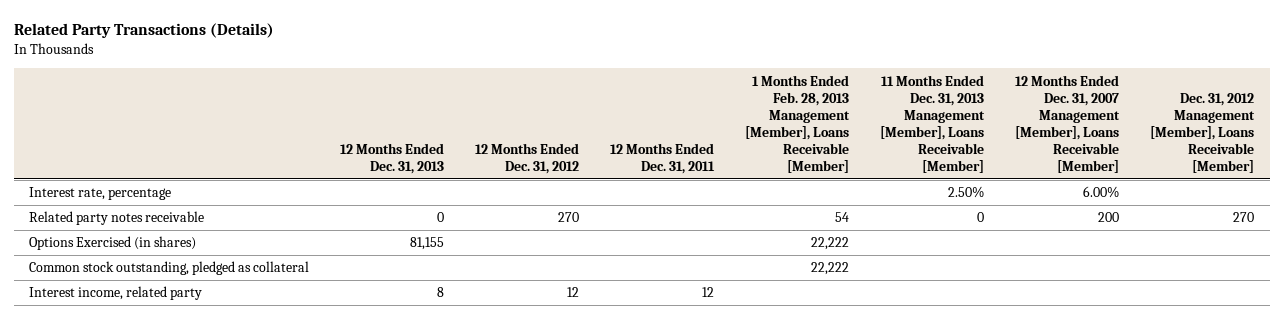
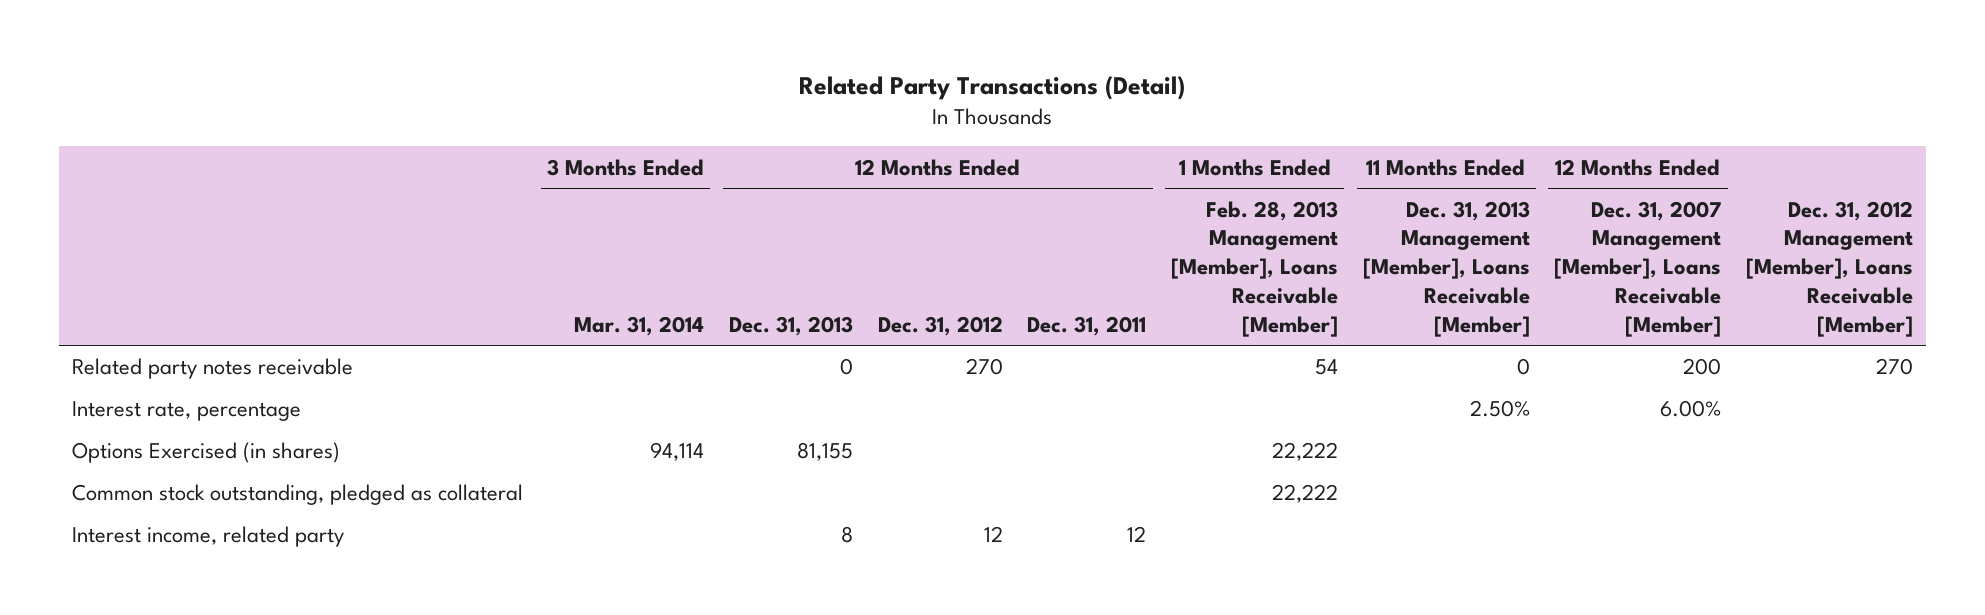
- Related Party Transactions (Details)
+ Related Party Transactions (Detail)
- | 12 Months Ended Dec. 31, 2013 | 12 Months Ended Dec. 31, 2012 | 12 Months Ended Dec. 31, 2011 | 1 Months Ended Feb. 28, 2013 Management [Member], Loans Receivable [Member] | 11 Months Ended Dec. 31, 2013 Management [Member], Loans Receivable [Member] | 12 Months Ended Dec. 31, 2007 Management [Member], Loans Receivable [Member] | Dec. 31, 2012 Management [Member], Loans Receivable [Member]
+ | 3 Months Ended Mar. 31, 2014 | 12 Months Ended Dec. 31, 2013 | 12 Months Ended Dec. 31, 2012 | 12 Months Ended Dec. 31, 2011 | 1 Months Ended Feb. 28, 2013 Management [Member], Loans Receivable [Member] | 11 Months Ended Dec. 31, 2013 Management [Member], Loans Receivable [Member] | 12 Months Ended Dec. 31, 2007 Management [Member], Loans Receivable [Member] | Dec. 31, 2012 Management [Member], Loans Receivable [Member]
moved down: Interest rate, percentage | | | | | | 2.50% | 6.00% |

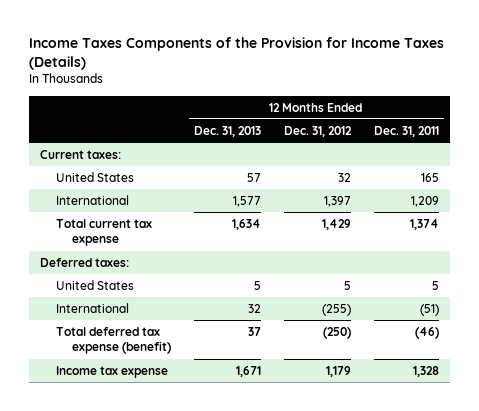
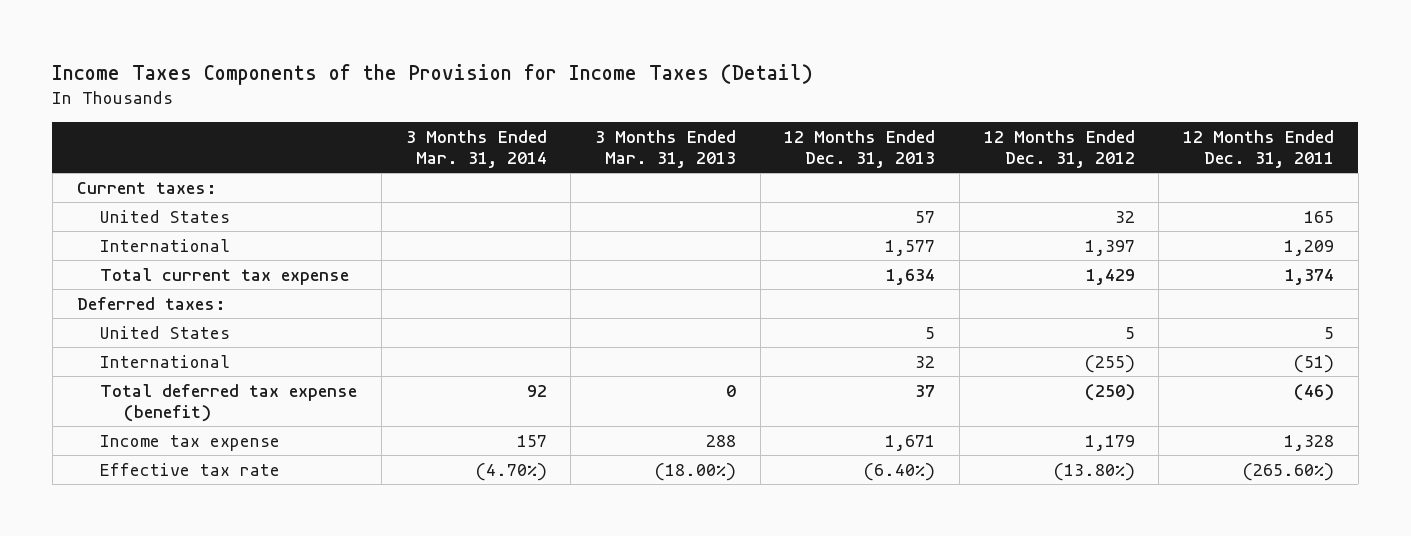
- Income Taxes Components of the Provision for Income Taxes (Details)
+ Income Taxes Components of the Provision for Income Taxes (Detail)
- | 12 Months Ended Dec. 31, 2013 | 12 Months Ended Dec. 31, 2012 | 12 Months Ended Dec. 31, 2011
+ | 3 Months Ended Mar. 31, 2014 | 3 Months Ended Mar. 31, 2013 | 12 Months Ended Dec. 31, 2013 | 12 Months Ended Dec. 31, 2012 | 12 Months Ended Dec. 31, 2011
+ Effective tax rate | (4.70%) | (18.00%) | (6.40%) | (13.80%) | (265.60%)

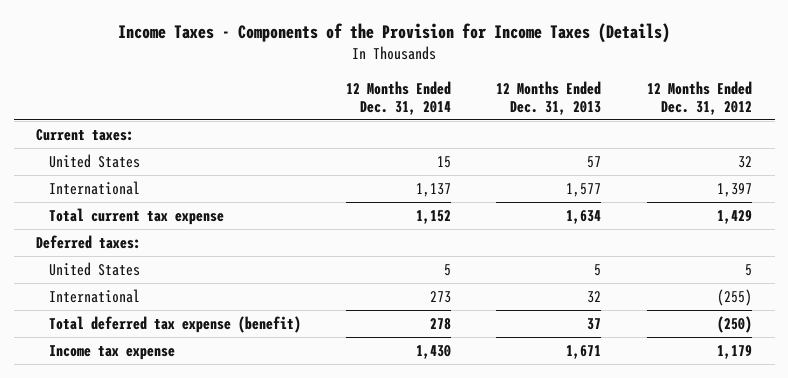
- Income Taxes Components of the Provision for Income Taxes (Detail)
+ Income Taxes - Components of the Provision for Income Taxes (Details)
- | 3 Months Ended Mar. 31, 2014 | 3 Months Ended Mar. 31, 2013 | 12 Months Ended Dec. 31, 2013 | 12 Months Ended Dec. 31, 2012 | 12 Months Ended Dec. 31, 2011
+ | 12 Months Ended Dec. 31, 2014 | 12 Months Ended Dec. 31, 2013 | 12 Months Ended Dec. 31, 2012
- Effective tax rate | (4.70%) | (18.00%) | (6.40%) | (13.80%) | (265.60%)

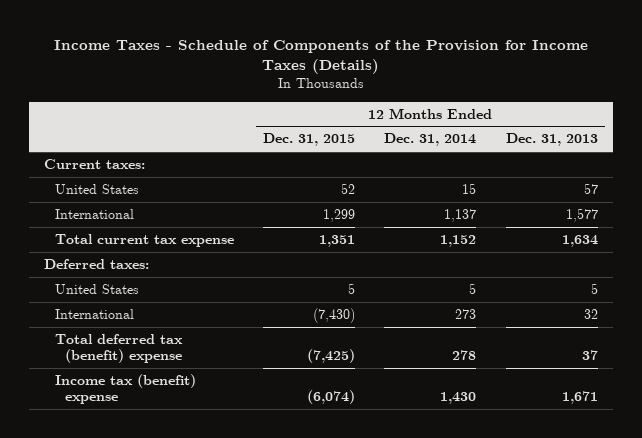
- Income Taxes - Components of the Provision for Income Taxes (Details)
+ Income Taxes - Schedule of Components of the Provision for Income Taxes (Details)
- | 12 Months Ended Dec. 31, 2014 | 12 Months Ended Dec. 31, 2013 | 12 Months Ended Dec. 31, 2012
+ | 12 Months Ended Dec. 31, 2015 | 12 Months Ended Dec. 31, 2014 | 12 Months Ended Dec. 31, 2013
- Total deferred tax expense (benefit) | 278 | 37 | (250)
- Income tax expense | 1,430 | 1,671 | 1,179
+ Total deferred tax (benefit) expense | (7,425) | 278 | 37
+ Income tax (benefit) expense | (6,074) | 1,430 | 1,671

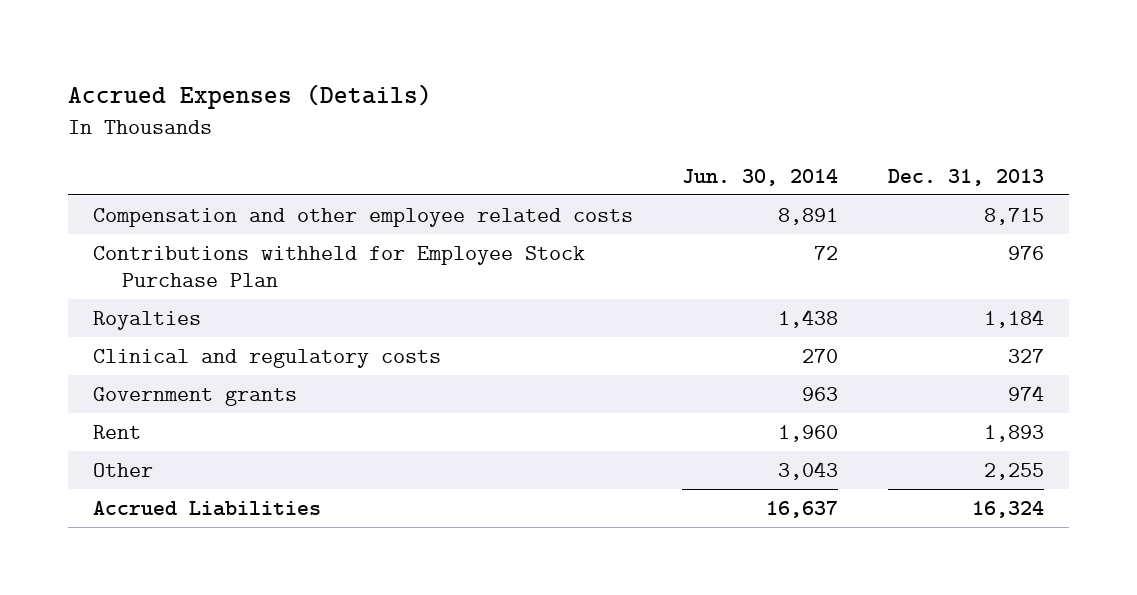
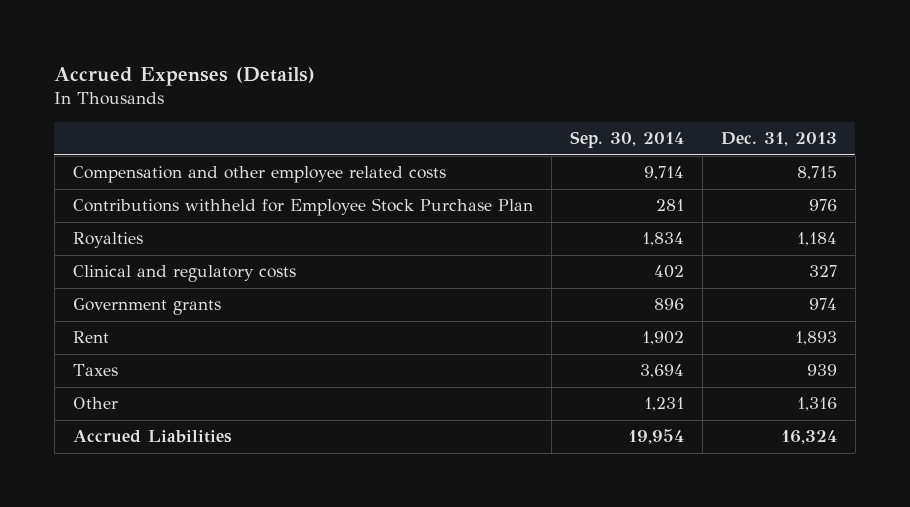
- | Jun. 30, 2014 | Dec. 31, 2013
+ | Sep. 30, 2014 | Dec. 31, 2013
- Other | 3,043 | 2,255
+ Taxes | 3,694 | 939
+ Other | 1,231 | 1,316

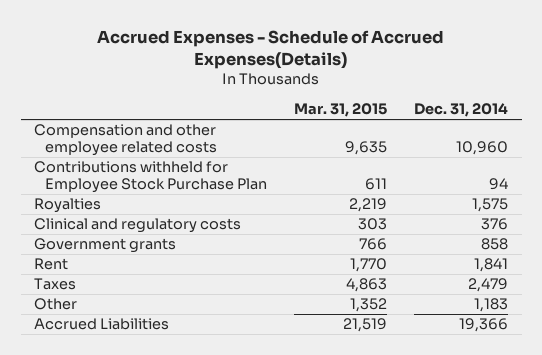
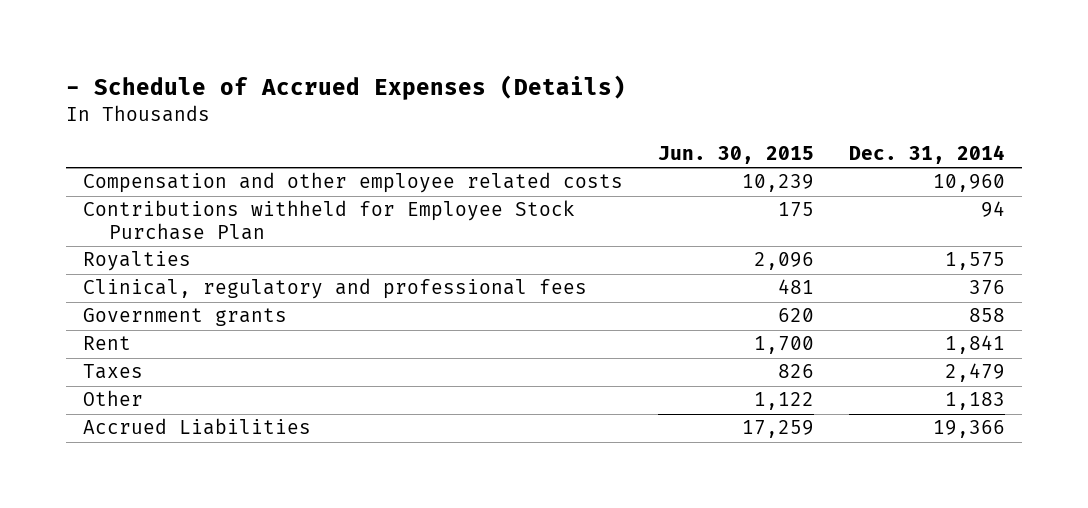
- Accrued Expenses - Schedule of Accrued Expenses(Details)
+ - Schedule of Accrued Expenses (Details)
- | Mar. 31, 2015 | Dec. 31, 2014
+ | Jun. 30, 2015 | Dec. 31, 2014
- Clinical and regulatory costs | 303 | 376
+ Clinical, regulatory and professional fees | 481 | 376

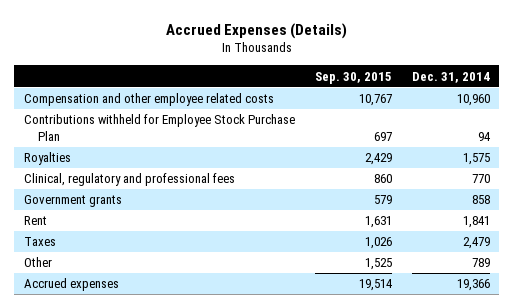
- - Schedule of Accrued Expenses (Details)
+ Accrued Expenses (Details)
- | Jun. 30, 2015 | Dec. 31, 2014
+ | Sep. 30, 2015 | Dec. 31, 2014
- Clinical, regulatory and professional fees | 481 | 376
+ Clinical, regulatory and professional fees | 860 | 770
- Other | 1,122 | 1,183
- Accrued Liabilities | 17,259 | 19,366
+ Other | 1,525 | 789
+ Accrued expenses | 19,514 | 19,366

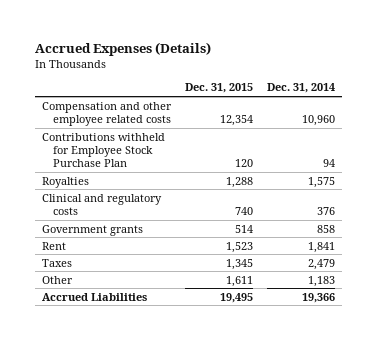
- | Sep. 30, 2015 | Dec. 31, 2014
+ | Dec. 31, 2015 | Dec. 31, 2014
- Clinical, regulatory and professional fees | 860 | 770
+ Clinical and regulatory costs | 740 | 376
- Other | 1,525 | 789
- Accrued expenses | 19,514 | 19,366
+ Other | 1,611 | 1,183
+ Accrued Liabilities | 19,495 | 19,366

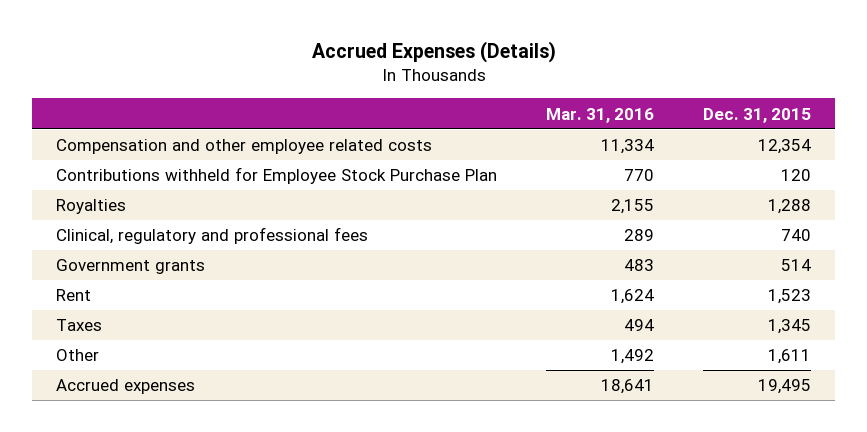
- | Dec. 31, 2015 | Dec. 31, 2014
+ | Mar. 31, 2016 | Dec. 31, 2015
- Clinical and regulatory costs | 740 | 376
+ Clinical, regulatory and professional fees | 289 | 740
- Accrued Liabilities | 19,495 | 19,366
+ Accrued expenses | 18,641 | 19,495

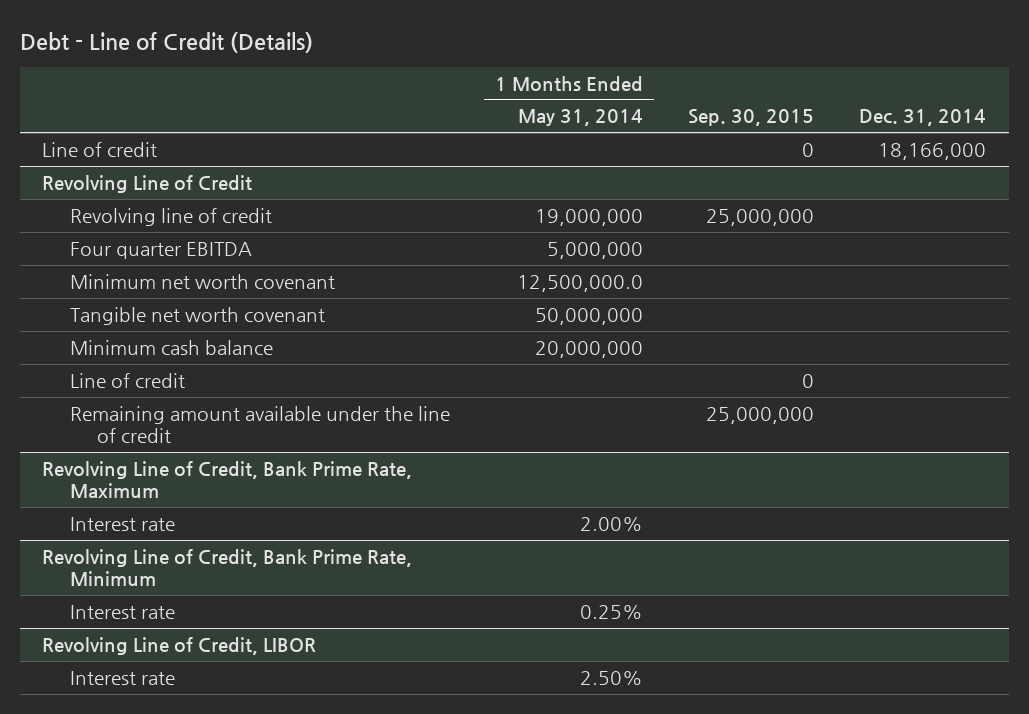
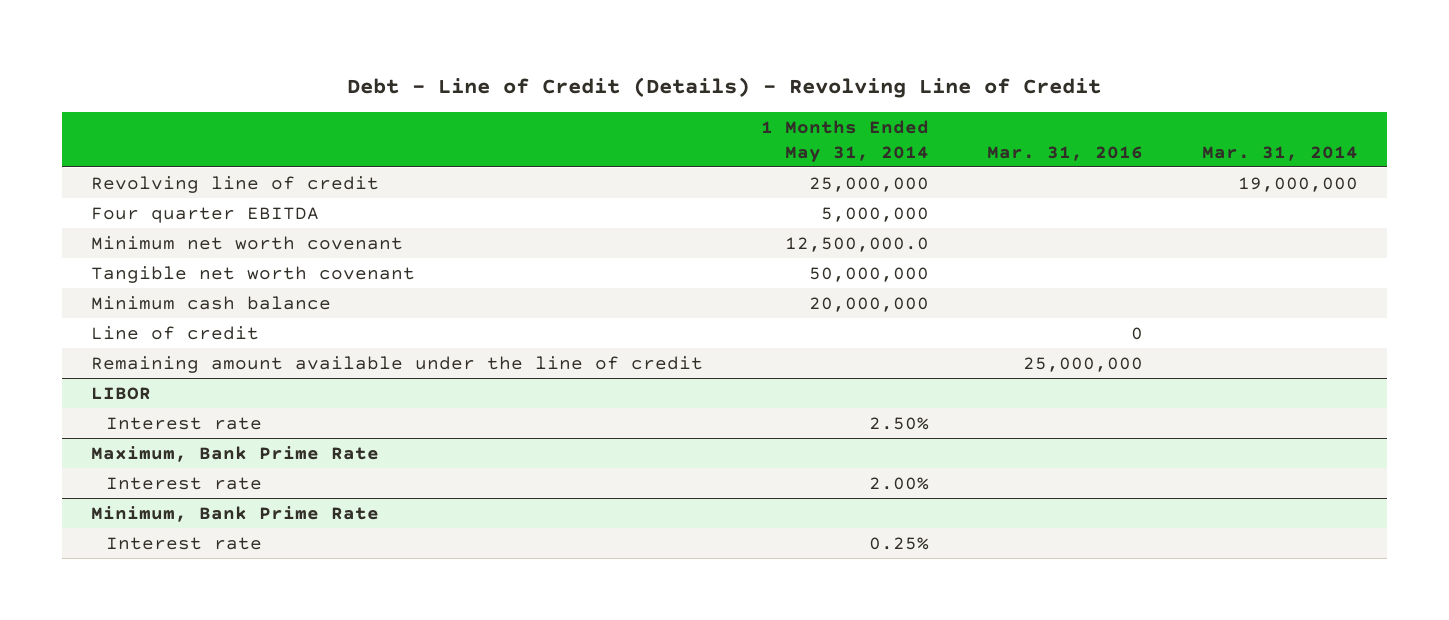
- Debt - Line of Credit (Details)
+ Debt - Line of Credit (Details) - Revolving Line of Credit
- | 1 Months Ended May 31, 2014 | Sep. 30, 2015 | Dec. 31, 2014
+ | 1 Months Ended May 31, 2014 | Mar. 31, 2016 | Mar. 31, 2014
- Line of credit | | 0 | 18,166,000
- Revolving Line of Credit
- Revolving line of credit | 19,000,000 | 25,000,000 |
+ Revolving line of credit | 25,000,000 | | 19,000,000
- Revolving Line of Credit, Bank Prime Rate, Maximum
+ LIBOR
+ Interest rate | 2.50% | |
+ Maximum, Bank Prime Rate
- Revolving Line of Credit, Bank Prime Rate, Minimum
+ Minimum, Bank Prime Rate
- Revolving Line of Credit, LIBOR
- Interest rate | 2.50% | |

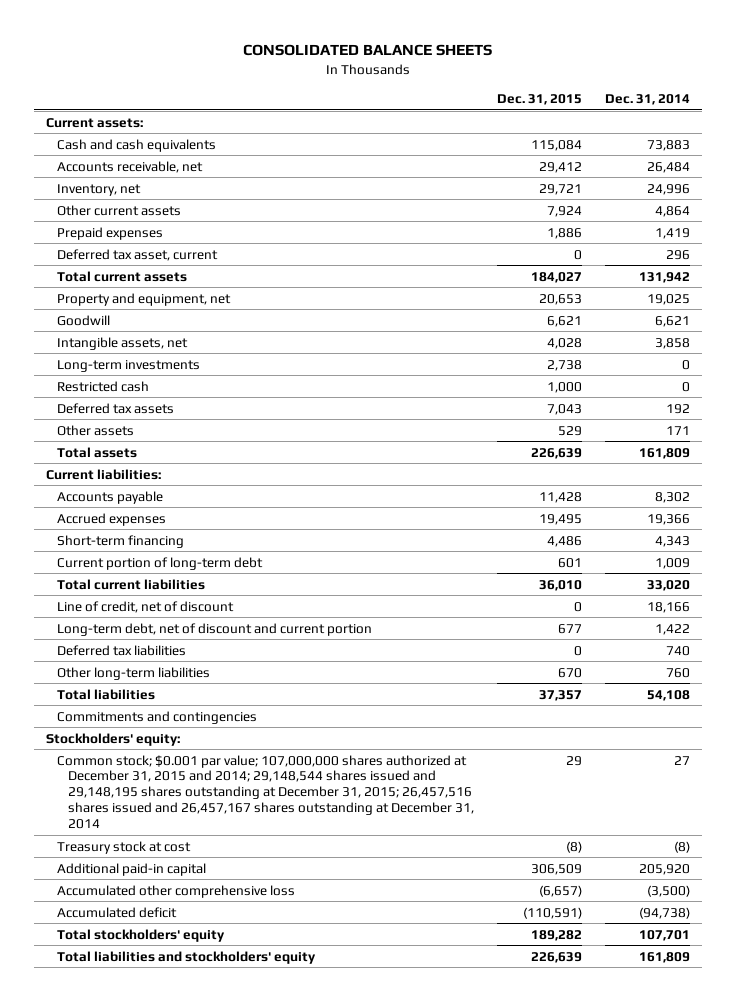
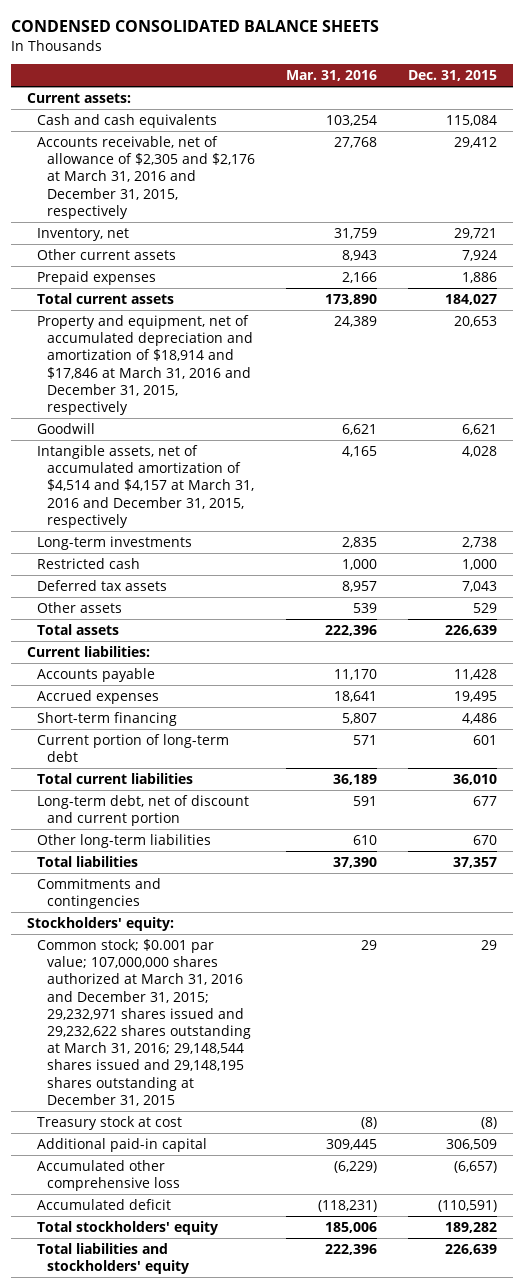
- CONSOLIDATED BALANCE SHEETS
+ CONDENSED CONSOLIDATED BALANCE SHEETS
- | Dec. 31, 2015 | Dec. 31, 2014
+ | Mar. 31, 2016 | Dec. 31, 2015
- Accounts receivable, net | 29,412 | 26,484
+ Accounts receivable, net of allowance of $2,305 and $2,176 at March 31, 2016 and December 31, 2015, respectively | 27,768 | 29,412
- Deferred tax asset, current | 0 | 296
- Property and equipment, net | 20,653 | 19,025
+ Property and equipment, net of accumulated depreciation and amortization of $18,914 and $17,846 at March 31, 2016 and December 31, 2015, respectively | 24,389 | 20,653
- Intangible assets, net | 4,028 | 3,858
+ Intangible assets, net of accumulated amortization of $4,514 and $4,157 at March 31, 2016 and December 31, 2015, respectively | 4,165 | 4,028
- Line of credit, net of discount | 0 | 18,166
- Deferred tax liabilities | 0 | 740
- Common stock; $0.001 par value; 107,000,000 shares authorized at December 31, 2015 and 2014; 29,148,544 shares issued and 29,148,195 shares outstanding at December 31, 2015; 26,457,516 shares issued and 26,457,167 shares outstanding at December 31, 2014 | 29 | 27
+ Common stock; $0.001 par value; 107,000,000 shares authorized at March 31, 2016 and December 31, 2015; 29,232,971 shares issued and 29,232,622 shares outstanding at March 31, 2016; 29,148,544 shares issued and 29,148,195 shares outstanding at December 31, 2015 | 29 | 29

